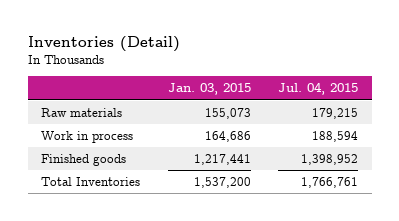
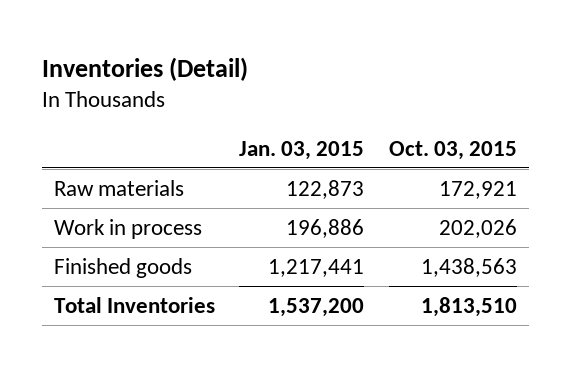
- | Jan. 03, 2015 | Jul. 04, 2015
+ | Jan. 03, 2015 | Oct. 03, 2015
- Raw materials | 155,073 | 179,215
- Work in process | 164,686 | 188,594
+ Raw materials | 122,873 | 172,921
+ Work in process | 196,886 | 202,026

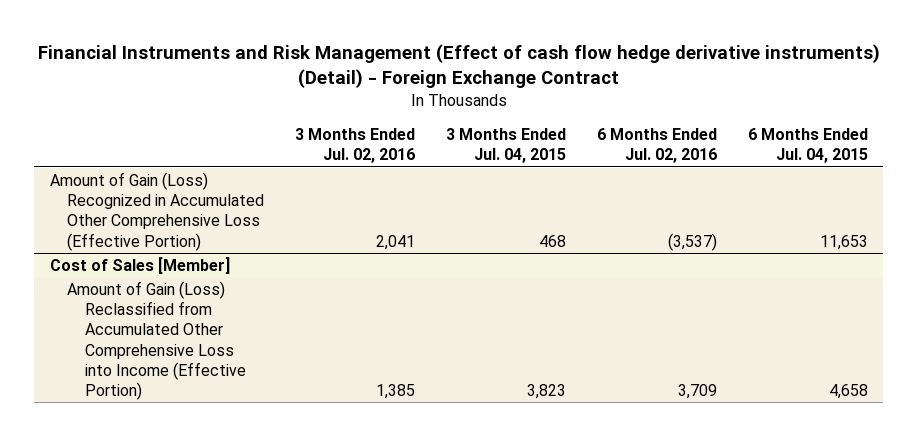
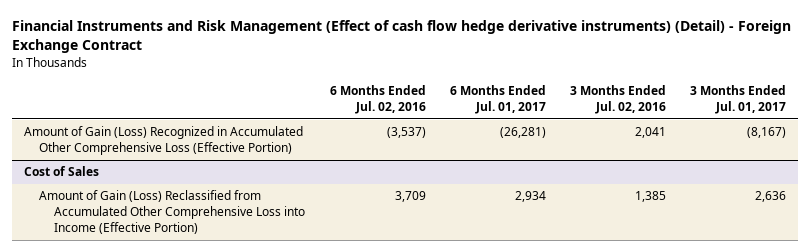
- | 3 Months Ended Jul. 02, 2016 | 3 Months Ended Jul. 04, 2015 | 6 Months Ended Jul. 02, 2016 | 6 Months Ended Jul. 04, 2015
+ | 6 Months Ended Jul. 02, 2016 | 6 Months Ended Jul. 01, 2017 | 3 Months Ended Jul. 02, 2016 | 3 Months Ended Jul. 01, 2017
- Cost of Sales [Member]
+ Cost of Sales

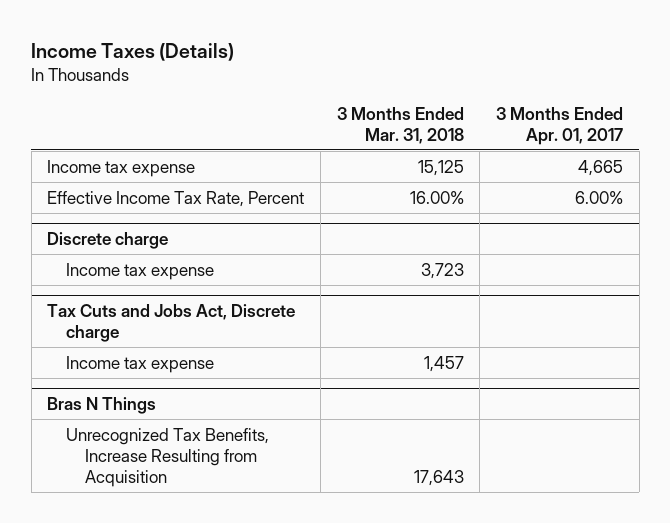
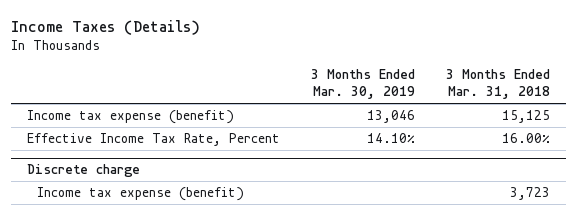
- | 3 Months Ended Mar. 31, 2018 | 3 Months Ended Apr. 01, 2017
+ | 3 Months Ended Mar. 30, 2019 | 3 Months Ended Mar. 31, 2018
- Income tax expense | 15,125 | 4,665
+ Income tax expense (benefit) | 13,046 | 15,125
@ Discrete charge
- Income tax expense | 3,723 |
- Tax Cuts and Jobs Act, Discrete charge
- Income tax expense | 1,457 |
- Bras N Things
- Unrecognized Tax Benefits, Increase Resulting from Acquisition | 17,643 |
@ Discrete charge
+ Income tax expense (benefit) | | 3,723

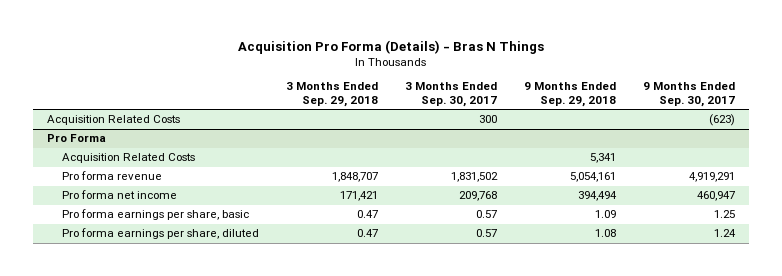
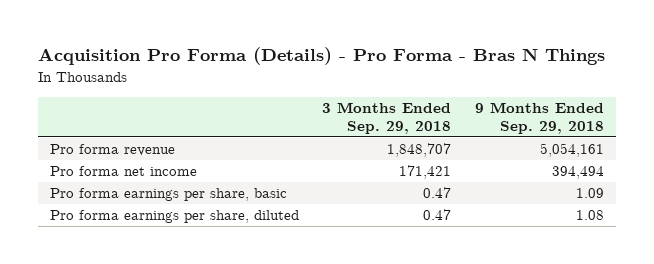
- Acquisition Pro Forma (Details) - Bras N Things
+ Acquisition Pro Forma (Details) - Pro Forma - Bras N Things
- | 3 Months Ended Sep. 29, 2018 | 3 Months Ended Sep. 30, 2017 | 9 Months Ended Sep. 29, 2018 | 9 Months Ended Sep. 30, 2017
+ | 3 Months Ended Sep. 29, 2018 | 9 Months Ended Sep. 29, 2018
- Acquisition Related Costs | | 300 | | (623)
- Pro Forma
- Acquisition Related Costs | | | 5,341 |

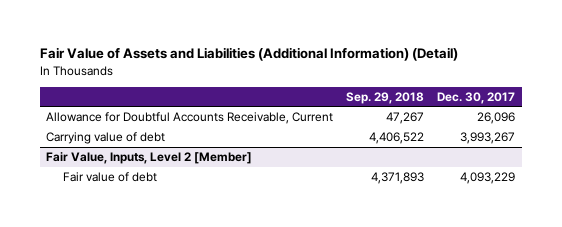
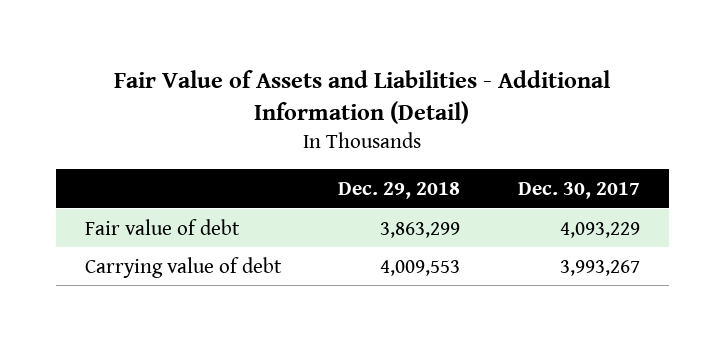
- Fair Value of Assets and Liabilities (Additional Information) (Detail)
+ Fair Value of Assets and Liabilities - Additional Information (Detail)
- | Sep. 29, 2018 | Dec. 30, 2017
+ | Dec. 29, 2018 | Dec. 30, 2017
- Allowance for Doubtful Accounts Receivable, Current | 47,267 | 26,096
- Fair Value, Inputs, Level 2 [Member]
moved down: Carrying value of debt | 4,009,553 | 3,993,267

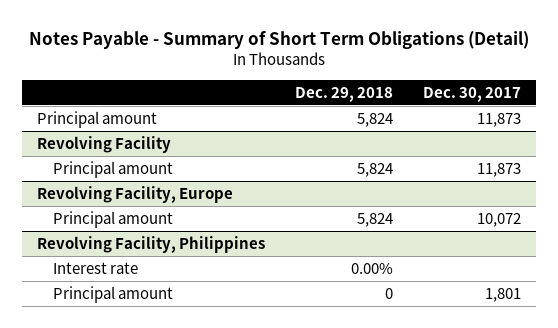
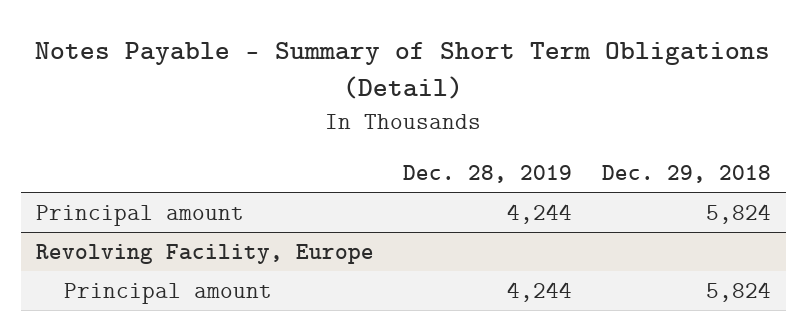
- | Dec. 29, 2018 | Dec. 30, 2017
+ | Dec. 28, 2019 | Dec. 29, 2018
- Revolving Facility
- Principal amount | 5,824 | 11,873
- Revolving Facility, Philippines
- Interest rate | 0.00% |
- Principal amount | 0 | 1,801

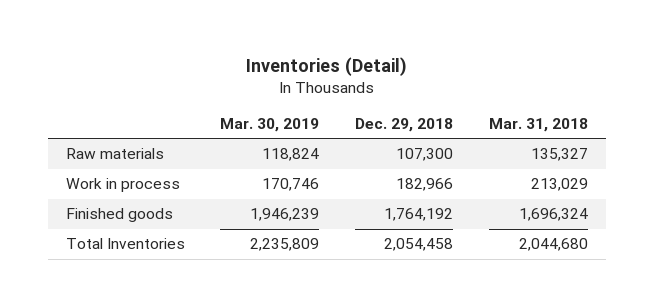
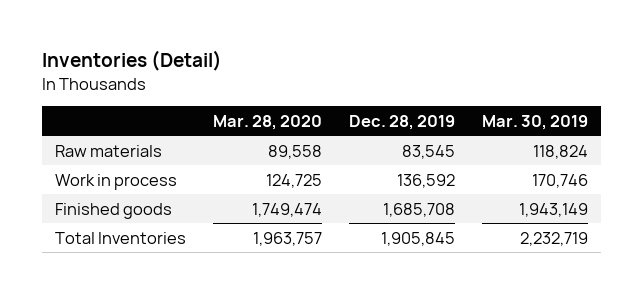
- | Mar. 30, 2019 | Dec. 29, 2018 | Mar. 31, 2018
+ | Mar. 28, 2020 | Dec. 28, 2019 | Mar. 30, 2019
- Finished goods | 1,946,239 | 1,764,192 | 1,696,324
- Total Inventories | 2,235,809 | 2,054,458 | 2,044,680
+ Finished goods | 1,749,474 | 1,685,708 | 1,943,149
+ Total Inventories | 1,963,757 | 1,905,845 | 2,232,719

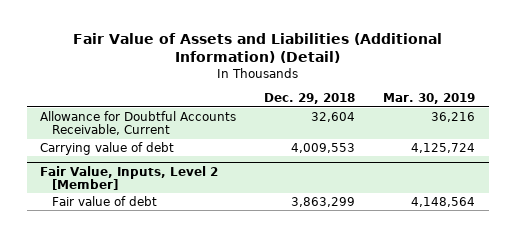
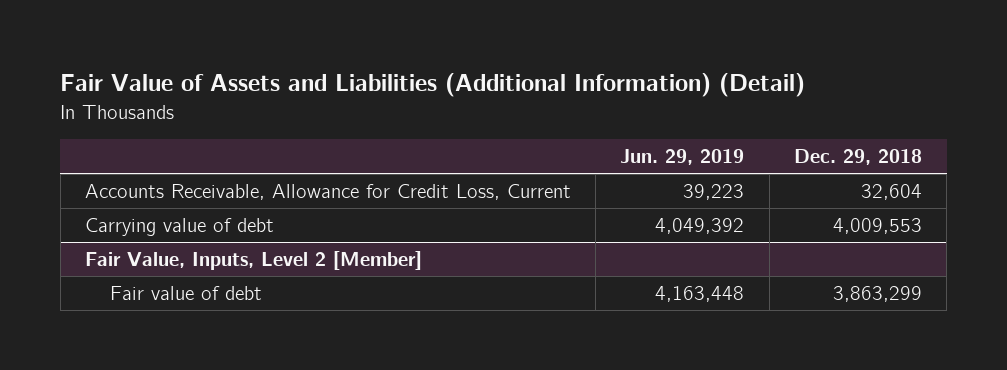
- | Dec. 29, 2018 | Mar. 30, 2019
+ | Jun. 29, 2019 | Dec. 29, 2018
- Allowance for Doubtful Accounts Receivable, Current | 32,604 | 36,216
+ Accounts Receivable, Allowance for Credit Loss, Current | 39,223 | 32,604

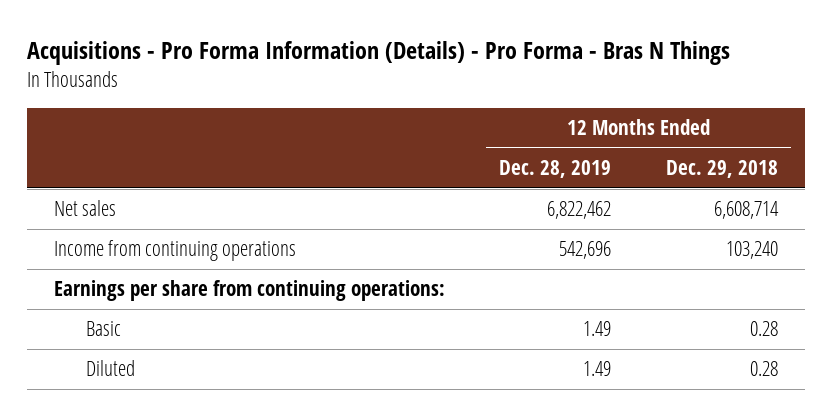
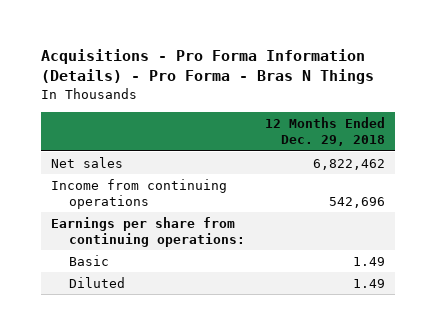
- | 12 Months Ended Dec. 28, 2019 | 12 Months Ended Dec. 29, 2018
+ | 12 Months Ended Dec. 29, 2018
- Net sales | 6,822,462 | 6,608,714
- Income from continuing operations | 542,696 | 103,240
+ Net sales | 6,822,462
+ Income from continuing operations | 542,696
- Basic | 1.49 | 0.28
- Diluted | 1.49 | 0.28
+ Basic | 1.49
+ Diluted | 1.49

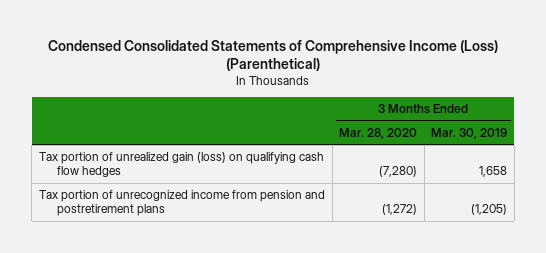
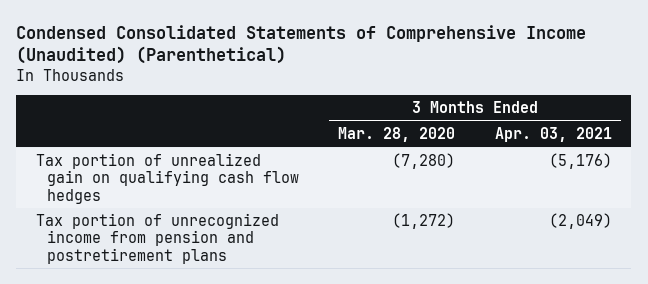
- Condensed Consolidated Statements of Comprehensive Income (Loss) (Parenthetical)
+ Condensed Consolidated Statements of Comprehensive Income (Unaudited) (Parenthetical)
- | 3 Months Ended Mar. 28, 2020 | 3 Months Ended Mar. 30, 2019
+ | 3 Months Ended Mar. 28, 2020 | 3 Months Ended Apr. 03, 2021
- Tax portion of unrealized gain (loss) on qualifying cash flow hedges | (7,280) | 1,658
+ Tax portion of unrealized gain on qualifying cash flow hedges | (7,280) | (5,176)

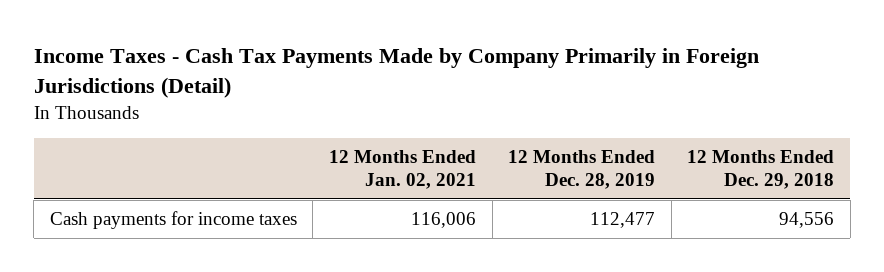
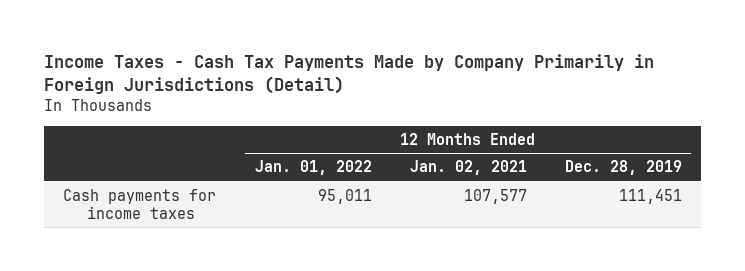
- | 12 Months Ended Jan. 02, 2021 | 12 Months Ended Dec. 28, 2019 | 12 Months Ended Dec. 29, 2018
+ | 12 Months Ended Jan. 01, 2022 | 12 Months Ended Jan. 02, 2021 | 12 Months Ended Dec. 28, 2019
- Cash payments for income taxes | 116,006 | 112,477 | 94,556
+ Cash payments for income taxes | 95,011 | 107,577 | 111,451

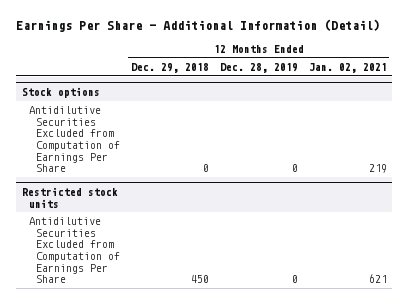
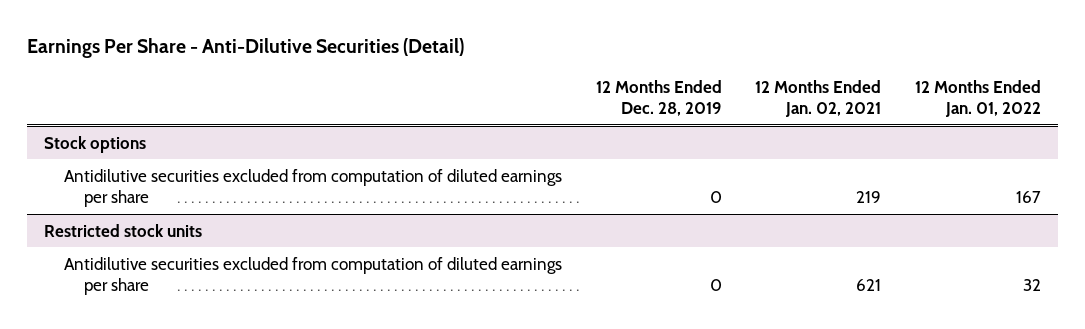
- Earnings Per Share - Additional Information (Detail)
+ Earnings Per Share - Anti-Dilutive Securities (Detail)
- | 12 Months Ended Dec. 29, 2018 | 12 Months Ended Dec. 28, 2019 | 12 Months Ended Jan. 02, 2021
+ | 12 Months Ended Dec. 28, 2019 | 12 Months Ended Jan. 02, 2021 | 12 Months Ended Jan. 01, 2022
@ Stock options
- Antidilutive Securities Excluded from Computation of Earnings Per Share | 0 | 0 | 219
+ Antidilutive securities excluded from computation of diluted earnings per share | 0 | 219 | 167
@ Restricted stock units
- Antidilutive Securities Excluded from Computation of Earnings Per Share | 450 | 0 | 621
+ Antidilutive securities excluded from computation of diluted earnings per share | 0 | 621 | 32

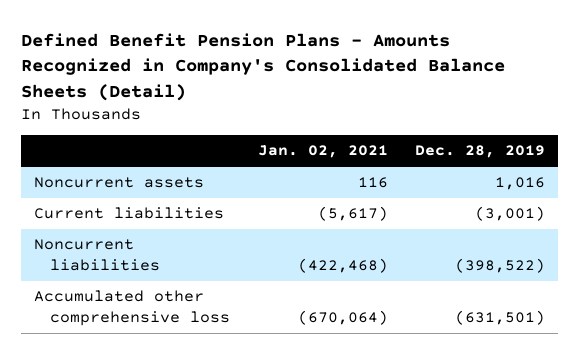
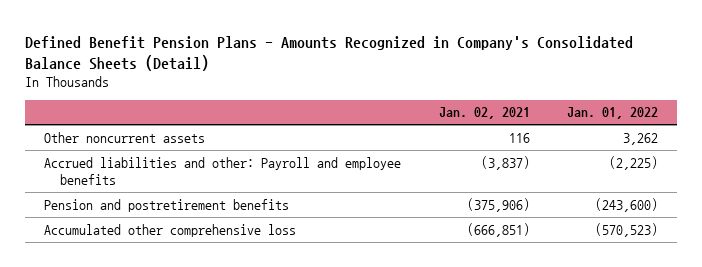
- | Jan. 02, 2021 | Dec. 28, 2019
+ | Jan. 02, 2021 | Jan. 01, 2022
- Noncurrent assets | 116 | 1,016
- Current liabilities | (5,617) | (3,001)
- Noncurrent liabilities | (422,468) | (398,522)
- Accumulated other comprehensive loss | (670,064) | (631,501)
+ Other noncurrent assets | 116 | 3,262
+ Accrued liabilities and other: Payroll and employee benefits | (3,837) | (2,225)
+ Pension and postretirement benefits | (375,906) | (243,600)
+ Accumulated other comprehensive loss | (666,851) | (570,523)

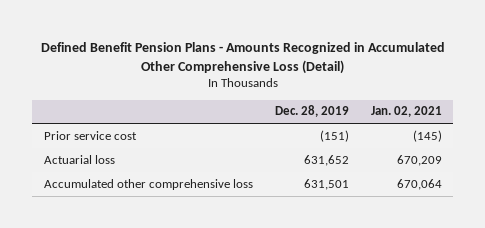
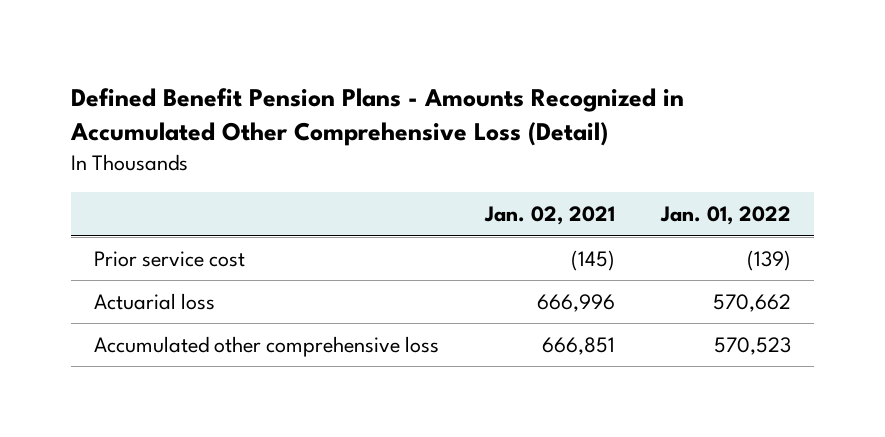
- | Dec. 28, 2019 | Jan. 02, 2021
+ | Jan. 02, 2021 | Jan. 01, 2022
- Actuarial loss | 631,652 | 670,209
- Accumulated other comprehensive loss | 631,501 | 670,064
+ Actuarial loss | 666,996 | 570,662
+ Accumulated other comprehensive loss | 666,851 | 570,523

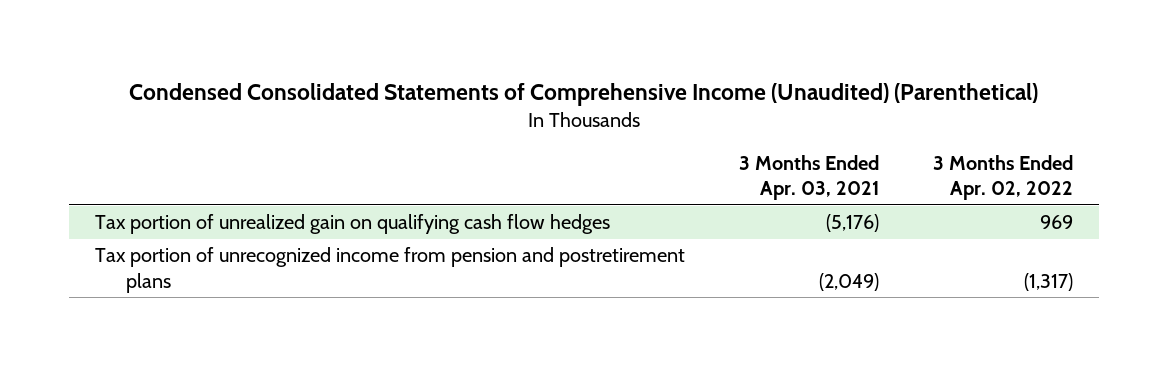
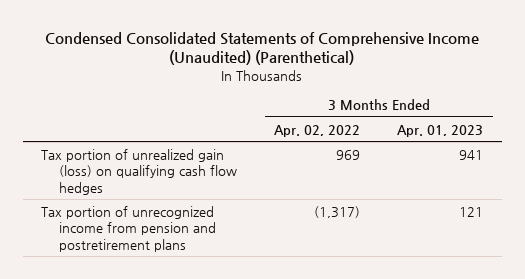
- | 3 Months Ended Apr. 03, 2021 | 3 Months Ended Apr. 02, 2022
+ | 3 Months Ended Apr. 02, 2022 | 3 Months Ended Apr. 01, 2023
- Tax portion of unrealized gain on qualifying cash flow hedges | (5,176) | 969
+ Tax portion of unrealized gain (loss) on qualifying cash flow hedges | 969 | 941

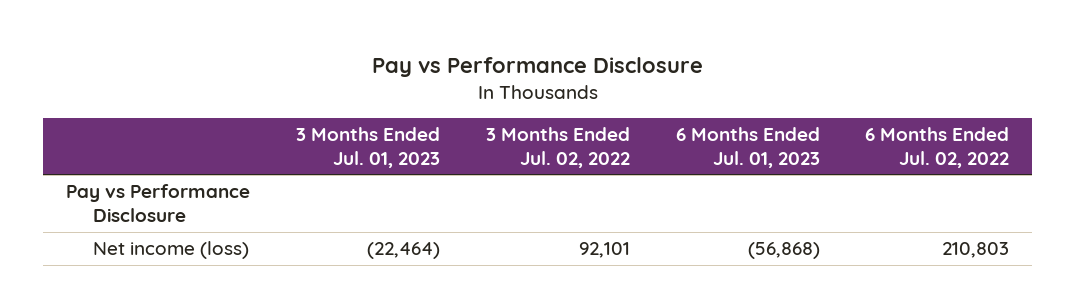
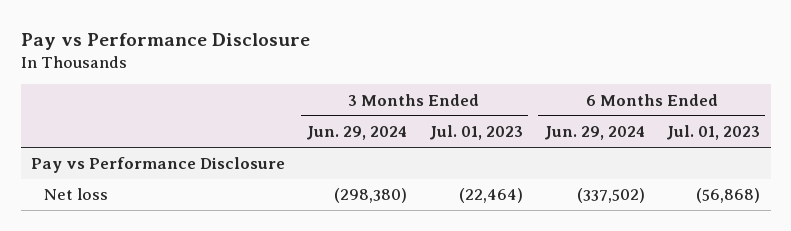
- | 3 Months Ended Jul. 01, 2023 | 3 Months Ended Jul. 02, 2022 | 6 Months Ended Jul. 01, 2023 | 6 Months Ended Jul. 02, 2022
+ | 3 Months Ended Jun. 29, 2024 | 3 Months Ended Jul. 01, 2023 | 6 Months Ended Jun. 29, 2024 | 6 Months Ended Jul. 01, 2023
- Net income (loss) | (22,464) | 92,101 | (56,868) | 210,803
+ Net loss | (298,380) | (22,464) | (337,502) | (56,868)

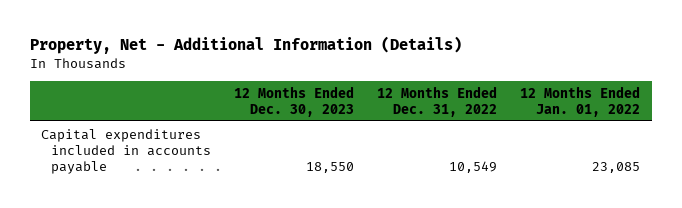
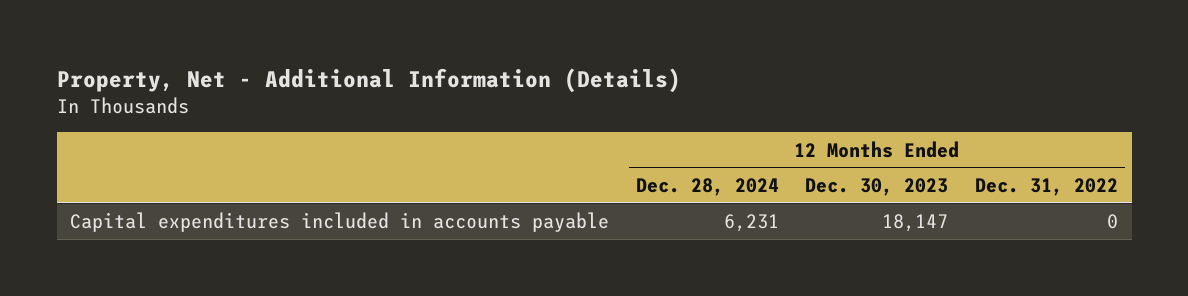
- | 12 Months Ended Dec. 30, 2023 | 12 Months Ended Dec. 31, 2022 | 12 Months Ended Jan. 01, 2022
+ | 12 Months Ended Dec. 28, 2024 | 12 Months Ended Dec. 30, 2023 | 12 Months Ended Dec. 31, 2022
- Capital expenditures included in accounts payable | 18,550 | 10,549 | 23,085
+ Capital expenditures included in accounts payable | 6,231 | 18,147 | 0

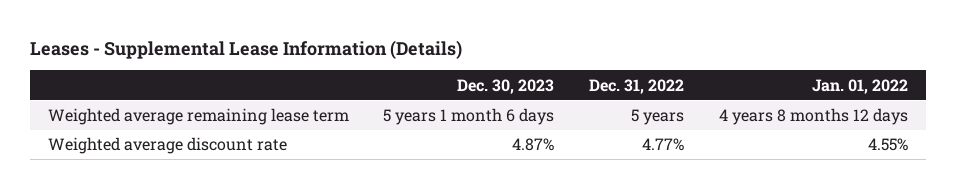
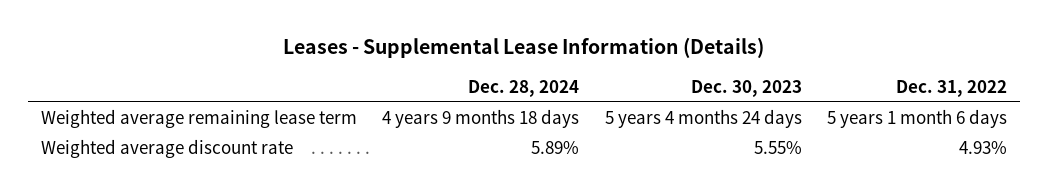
- | Dec. 30, 2023 | Dec. 31, 2022 | Jan. 01, 2022
+ | Dec. 28, 2024 | Dec. 30, 2023 | Dec. 31, 2022
- Weighted average remaining lease term | 5 years 1 month 6 days | 5 years | 4 years 8 months 12 days
- Weighted average discount rate | 4.87% | 4.77% | 4.55%
+ Weighted average remaining lease term | 4 years 9 months 18 days | 5 years 4 months 24 days | 5 years 1 month 6 days
+ Weighted average discount rate | 5.89% | 5.55% | 4.93%

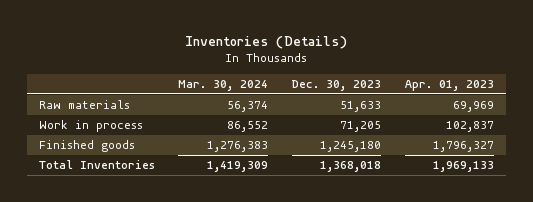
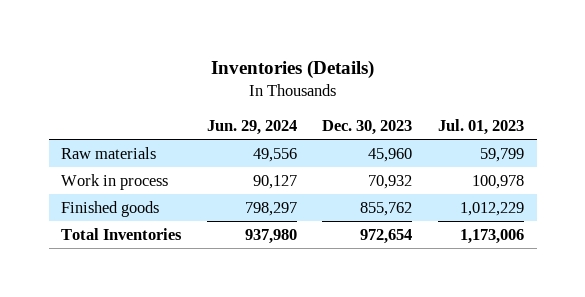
- | Mar. 30, 2024 | Dec. 30, 2023 | Apr. 01, 2023
+ | Jun. 29, 2024 | Dec. 30, 2023 | Jul. 01, 2023
- Raw materials | 56,374 | 51,633 | 69,969
- Work in process | 86,552 | 71,205 | 102,837
- Finished goods | 1,276,383 | 1,245,180 | 1,796,327
- Total Inventories | 1,419,309 | 1,368,018 | 1,969,133
+ Raw materials | 49,556 | 45,960 | 59,799
+ Work in process | 90,127 | 70,932 | 100,978
+ Finished goods | 798,297 | 855,762 | 1,012,229
+ Total Inventories | 937,980 | 972,654 | 1,173,006

